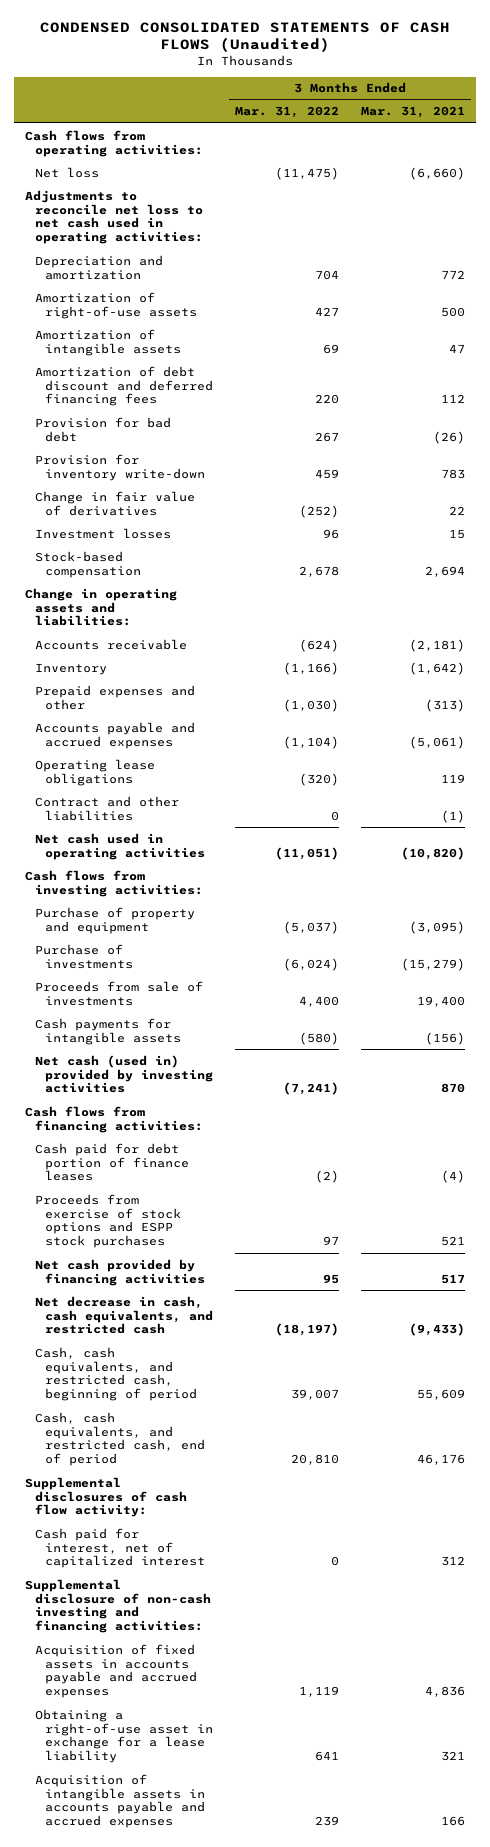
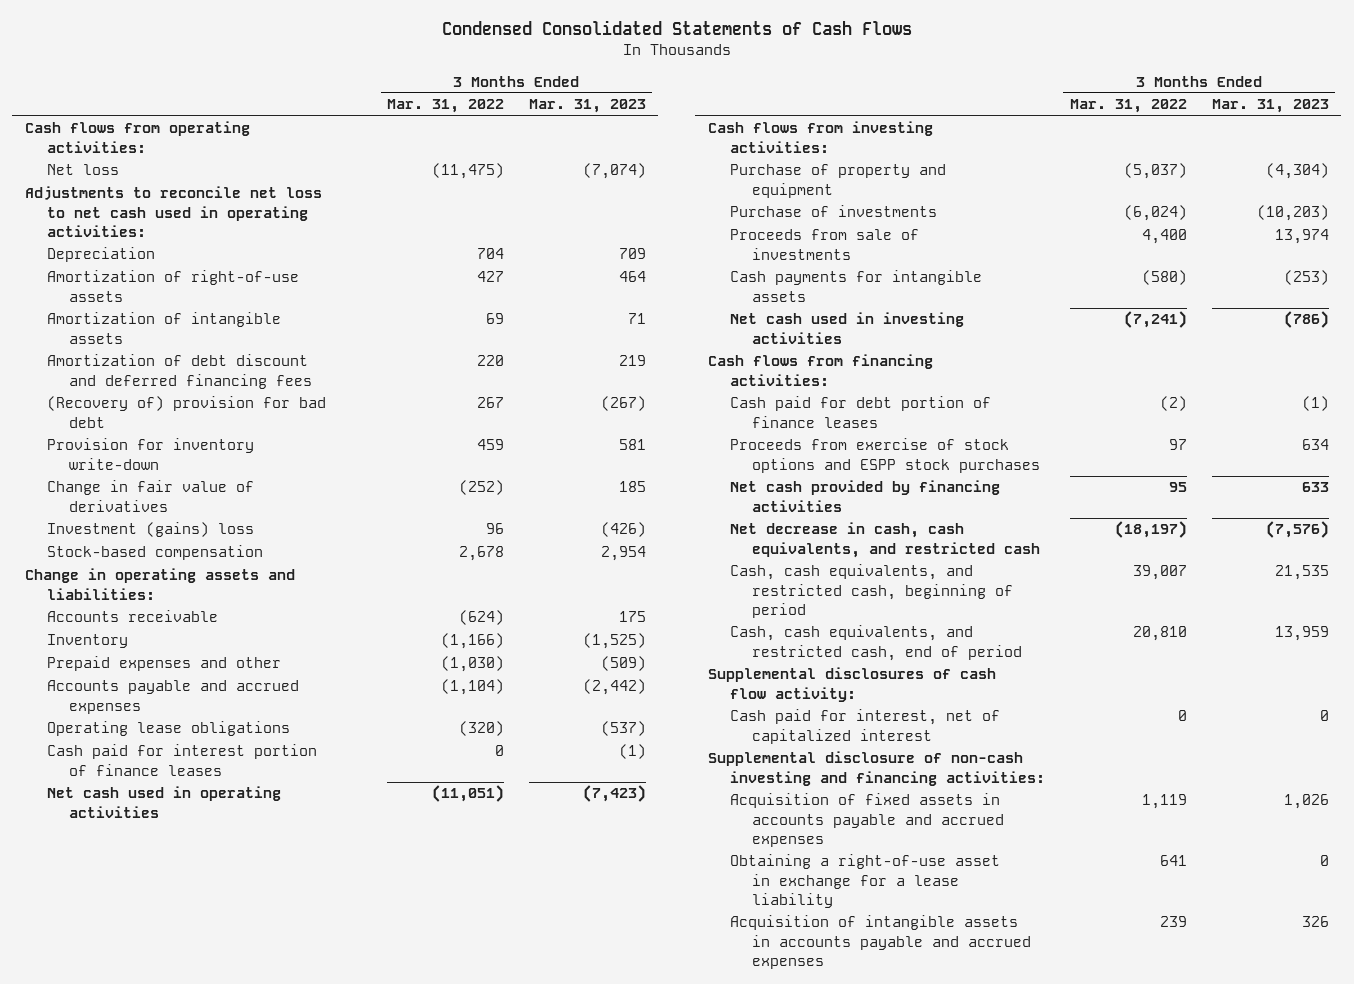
- CONDENSED CONSOLIDATED STATEMENTS OF CASH FLOWS (Unaudited)
+ Condensed Consolidated Statements of Cash Flows
- | 3 Months Ended Mar. 31, 2022 | 3 Months Ended Mar. 31, 2021
+ | 3 Months Ended Mar. 31, 2022 | 3 Months Ended Mar. 31, 2023
- Depreciation and amortization | 704 | 772
+ Depreciation | 704 | 709
- Provision for bad debt | 267 | (26)
+ (Recovery of) provision for bad debt | 267 | (267)
- Investment losses | 96 | 15
+ Investment (gains) loss | 96 | (426)
- Contract and other liabilities | 0 | (1)
+ Cash paid for interest portion of finance leases | 0 | (1)
- Net cash (used in) provided by investing activities | (7,241) | 870
+ Net cash used in investing activities | (7,241) | (786)

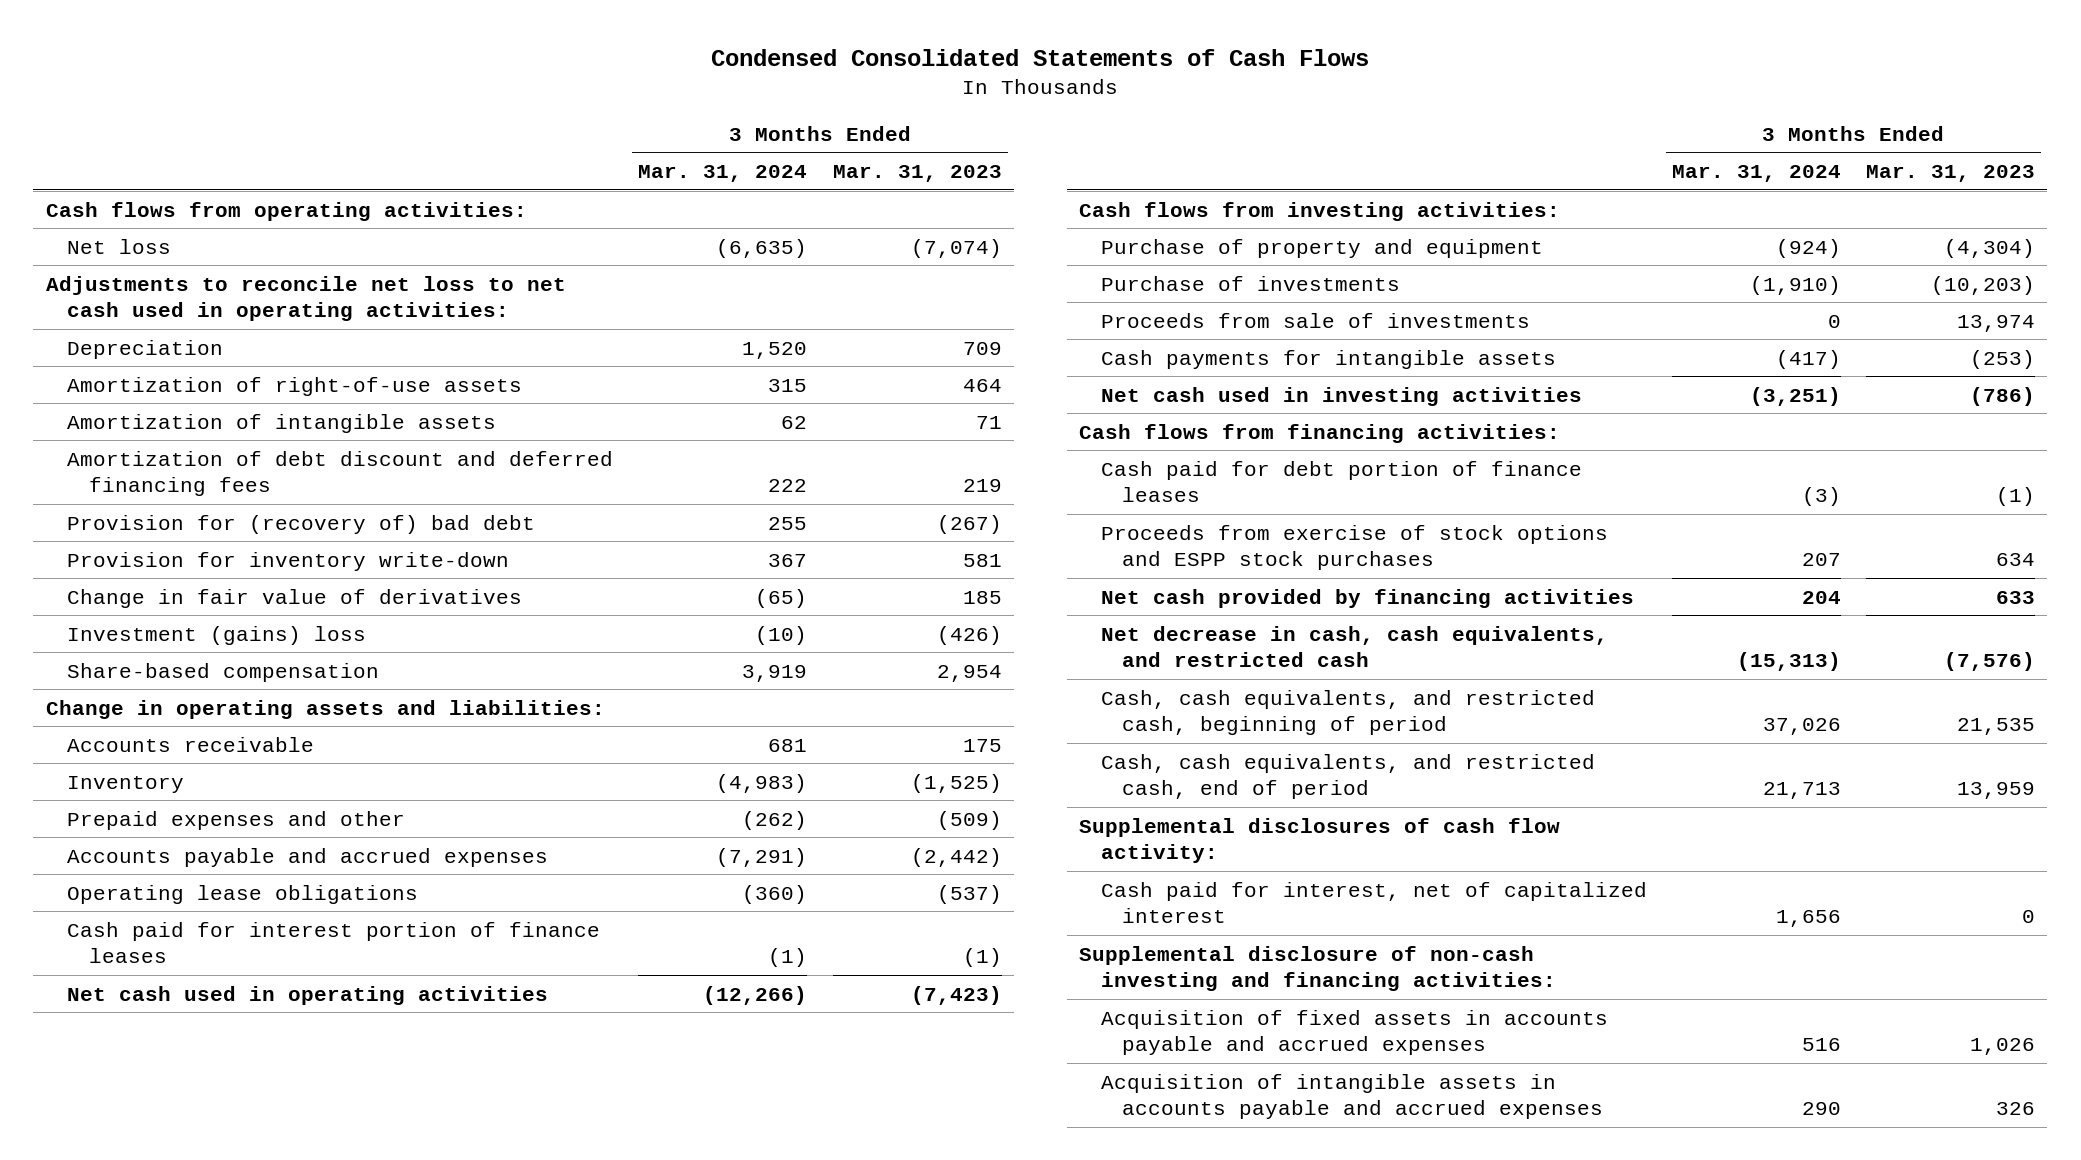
- | 3 Months Ended Mar. 31, 2022 | 3 Months Ended Mar. 31, 2023
+ | 3 Months Ended Mar. 31, 2024 | 3 Months Ended Mar. 31, 2023
- (Recovery of) provision for bad debt | 267 | (267)
+ Provision for (recovery of) bad debt | 255 | (267)
- Stock-based compensation | 2,678 | 2,954
+ Share-based compensation | 3,919 | 2,954
- Obtaining a right-of-use asset in exchange for a lease liability | 641 | 0

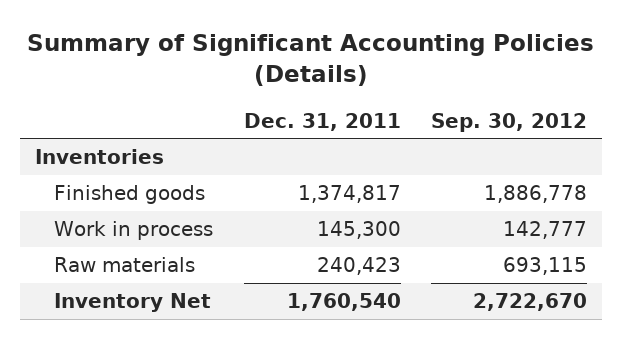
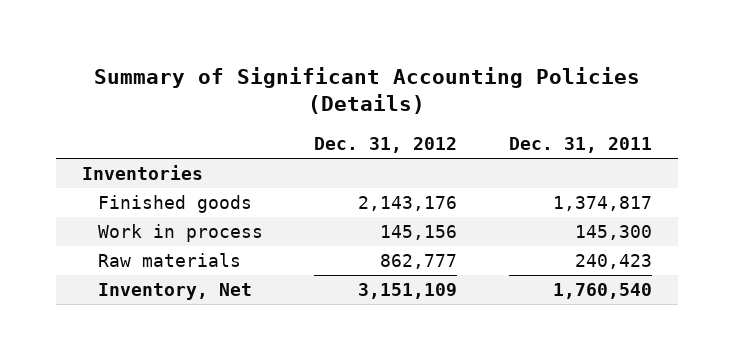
- | Dec. 31, 2011 | Sep. 30, 2012
+ | Dec. 31, 2012 | Dec. 31, 2011
- Inventory Net | 1,760,540 | 2,722,670
+ Inventory, Net | 3,151,109 | 1,760,540

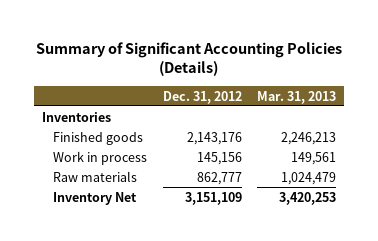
- | Dec. 31, 2012 | Dec. 31, 2011
+ | Dec. 31, 2012 | Mar. 31, 2013
- Inventory, Net | 3,151,109 | 1,760,540
+ Inventory Net | 3,151,109 | 3,420,253

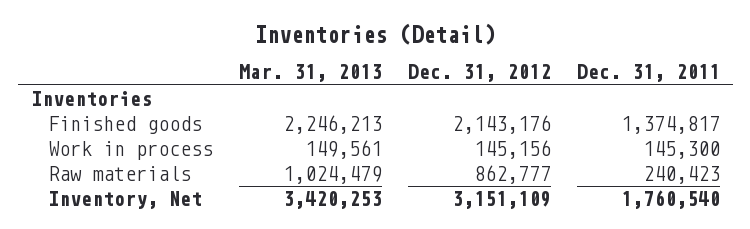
- Summary of Significant Accounting Policies (Details)
+ Inventories (Detail)
- | Dec. 31, 2012 | Mar. 31, 2013
+ | Mar. 31, 2013 | Dec. 31, 2012 | Dec. 31, 2011
- Inventory Net | 3,151,109 | 3,420,253
+ Inventory, Net | 3,420,253 | 3,151,109 | 1,760,540

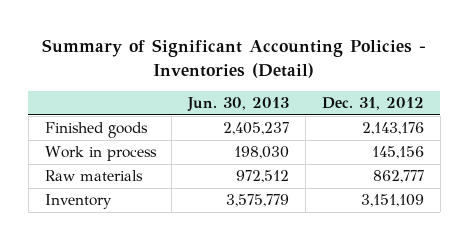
- Inventories (Detail)
+ Summary of Significant Accounting Policies - Inventories (Detail)
- | Mar. 31, 2013 | Dec. 31, 2012 | Dec. 31, 2011
+ | Jun. 30, 2013 | Dec. 31, 2012
- Inventories
- Inventory, Net | 3,420,253 | 3,151,109 | 1,760,540
+ Inventory | 3,575,779 | 3,151,109

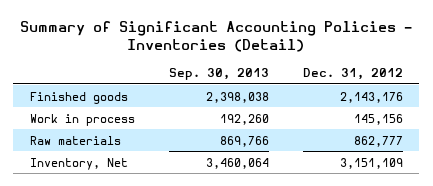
- | Jun. 30, 2013 | Dec. 31, 2012
+ | Sep. 30, 2013 | Dec. 31, 2012
- Inventory | 3,575,779 | 3,151,109
+ Inventory, Net | 3,460,064 | 3,151,109

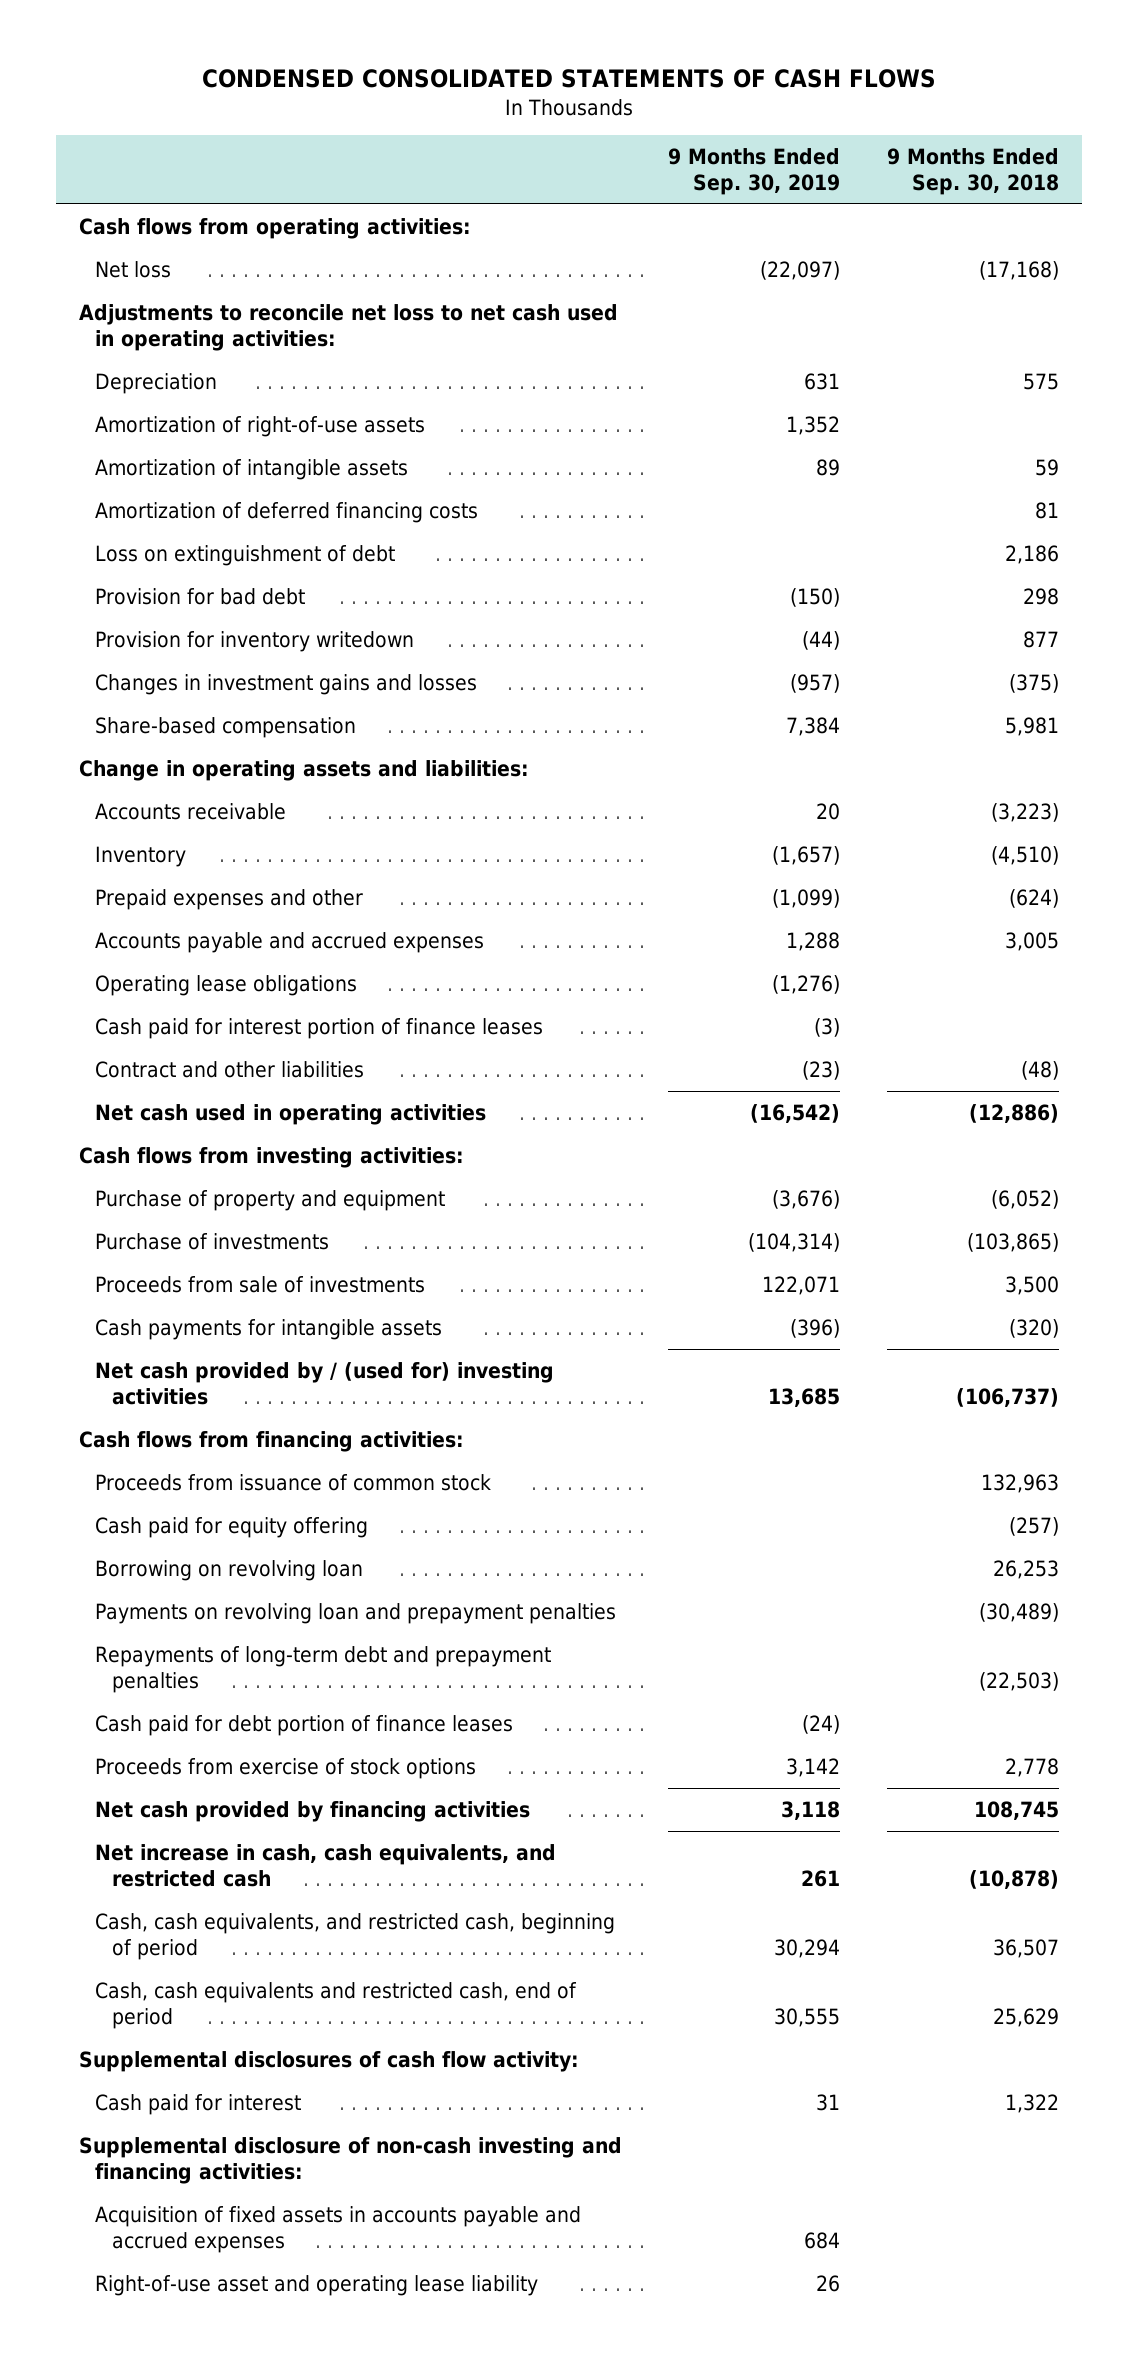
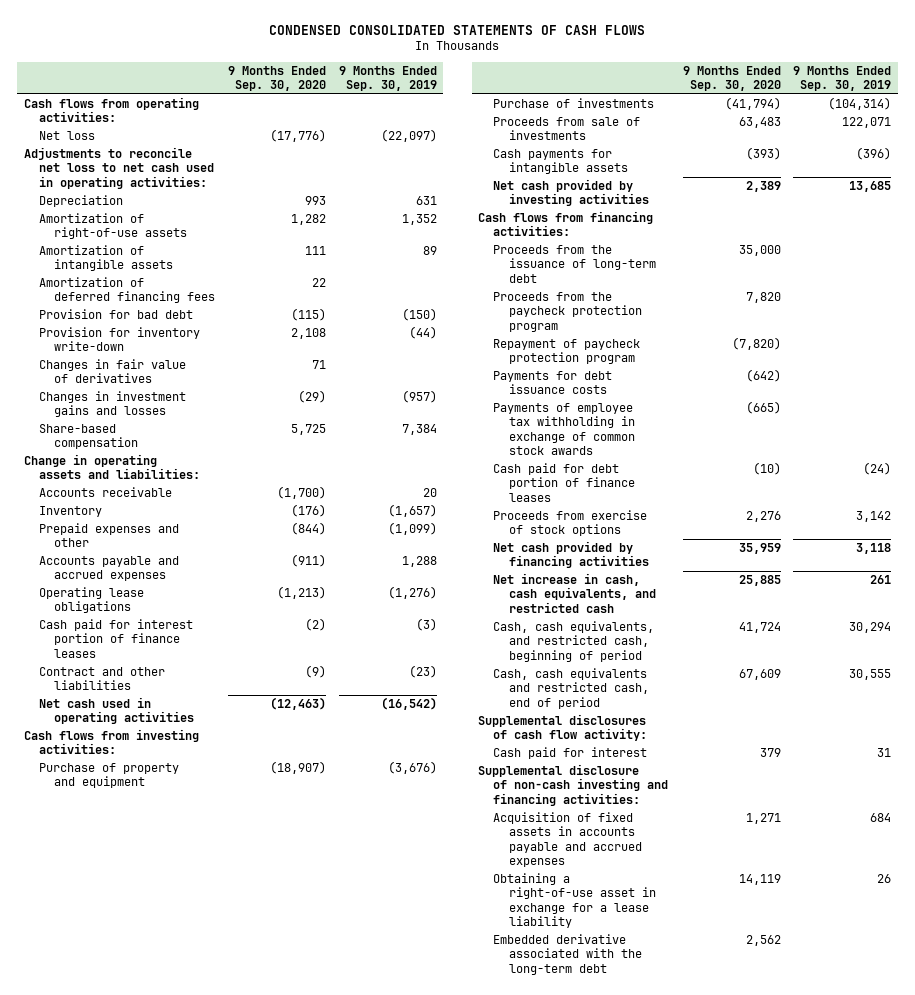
- | 9 Months Ended Sep. 30, 2019 | 9 Months Ended Sep. 30, 2018
+ | 9 Months Ended Sep. 30, 2020 | 9 Months Ended Sep. 30, 2019
- Amortization of deferred financing costs | | 81
- Loss on extinguishment of debt | | 2,186
+ Amortization of deferred financing fees | 22 |
- Provision for inventory writedown | (44) | 877
+ Provision for inventory write-down | 2,108 | (44)
+ Changes in fair value of derivatives | 71 |
- Net cash provided by / (used for) investing activities | 13,685 | (106,737)
+ Net cash provided by investing activities | 2,389 | 13,685
- Proceeds from issuance of common stock | | 132,963
- Cash paid for equity offering | | (257)
- Borrowing on revolving loan | | 26,253
- Payments on revolving loan and prepayment penalties | | (30,489)
- Repayments of long-term debt and prepayment penalties | | (22,503)
+ Proceeds from the issuance of long-term debt | 35,000 |
+ Proceeds from the paycheck protection program | 7,820 |
+ Repayment of paycheck protection program | (7,820) |
+ Payments for debt issuance costs | (642) |
+ Payments of employee tax withholding in exchange of common stock awards | (665) |
- Right-of-use asset and operating lease liability | 26 |
+ Obtaining a right-of-use asset in exchange for a lease liability | 14,119 | 26
+ Embedded derivative associated with the long-term debt | 2,562 |

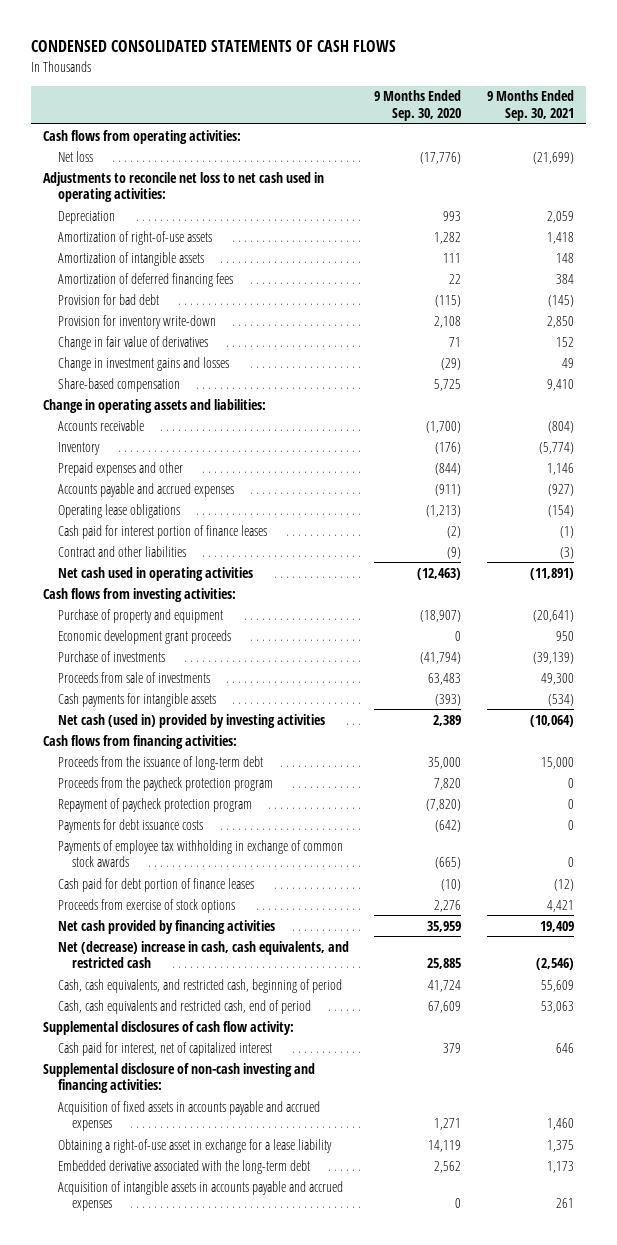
- | 9 Months Ended Sep. 30, 2020 | 9 Months Ended Sep. 30, 2019
+ | 9 Months Ended Sep. 30, 2020 | 9 Months Ended Sep. 30, 2021
- Changes in fair value of derivatives | 71 |
- Changes in investment gains and losses | (29) | (957)
+ Change in fair value of derivatives | 71 | 152
+ Change in investment gains and losses | (29) | 49
+ Economic development grant proceeds | 0 | 950
- Net cash provided by investing activities | 2,389 | 13,685
+ Net cash (used in) provided by investing activities | 2,389 | (10,064)
- Net increase in cash, cash equivalents, and restricted cash | 25,885 | 261
+ Net (decrease) increase in cash, cash equivalents, and restricted cash | 25,885 | (2,546)
- Cash paid for interest | 379 | 31
+ Cash paid for interest, net of capitalized interest | 379 | 646
+ Acquisition of intangible assets in accounts payable and accrued expenses | 0 | 261

